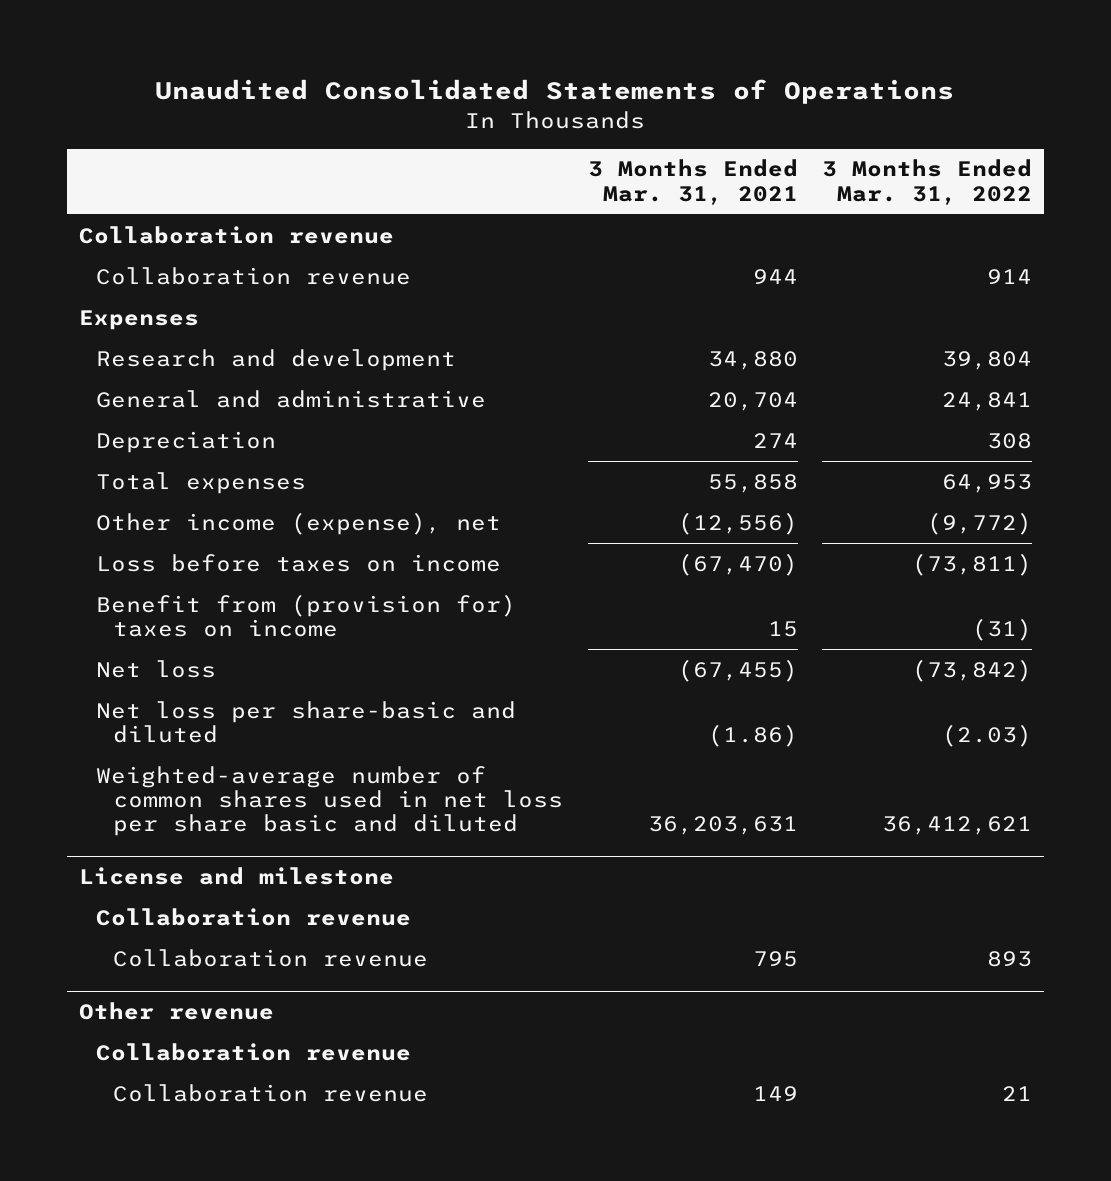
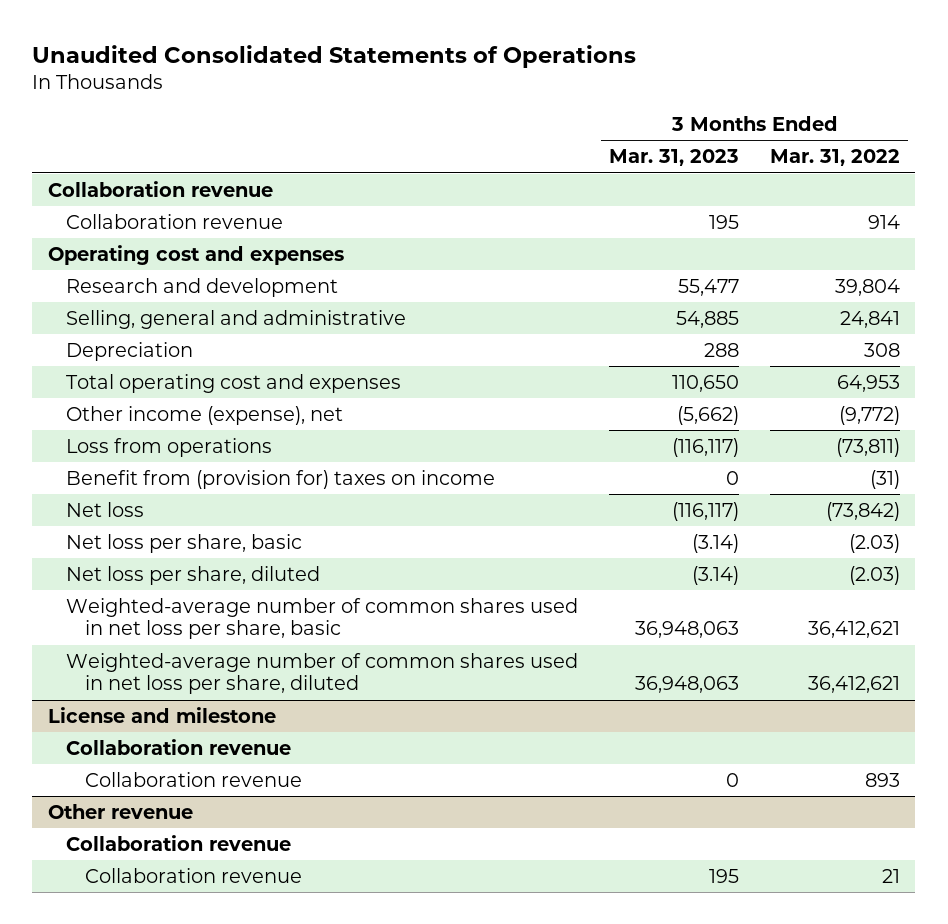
- | 3 Months Ended Mar. 31, 2021 | 3 Months Ended Mar. 31, 2022
+ | 3 Months Ended Mar. 31, 2023 | 3 Months Ended Mar. 31, 2022
- Expenses
+ Operating cost and expenses
- General and administrative | 20,704 | 24,841
+ Selling, general and administrative | 54,885 | 24,841
- Total expenses | 55,858 | 64,953
+ Total operating cost and expenses | 110,650 | 64,953
- Loss before taxes on income | (67,470) | (73,811)
+ Loss from operations | (116,117) | (73,811)
- Net loss per share-basic and diluted | (1.86) | (2.03)
- Weighted-average number of common shares used in net loss per share basic and diluted | 36,203,631 | 36,412,621
+ Net loss per share, basic | (3.14) | (2.03)
+ Net loss per share, diluted | (3.14) | (2.03)
+ Weighted-average number of common shares used in net loss per share, basic | 36,948,063 | 36,412,621
+ Weighted-average number of common shares used in net loss per share, diluted | 36,948,063 | 36,412,621

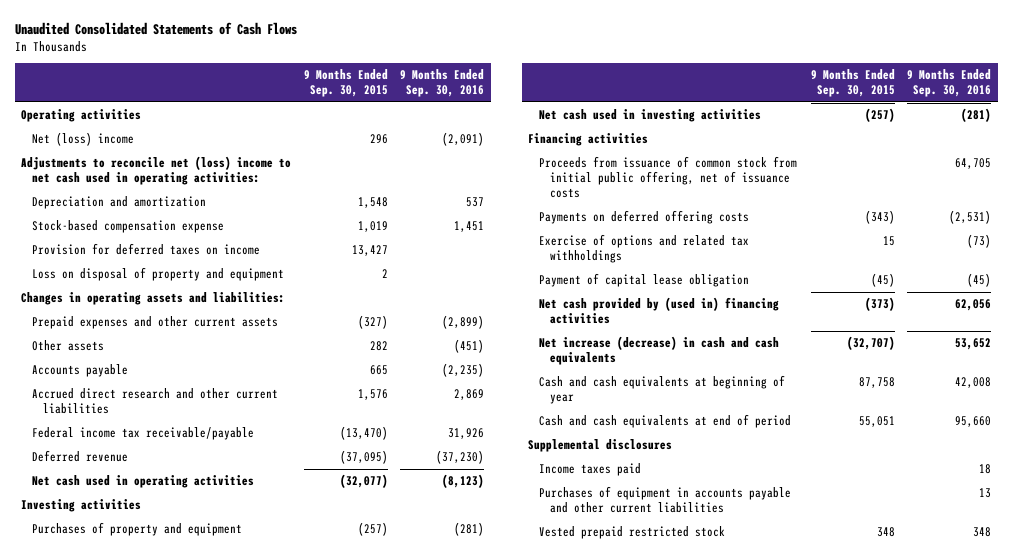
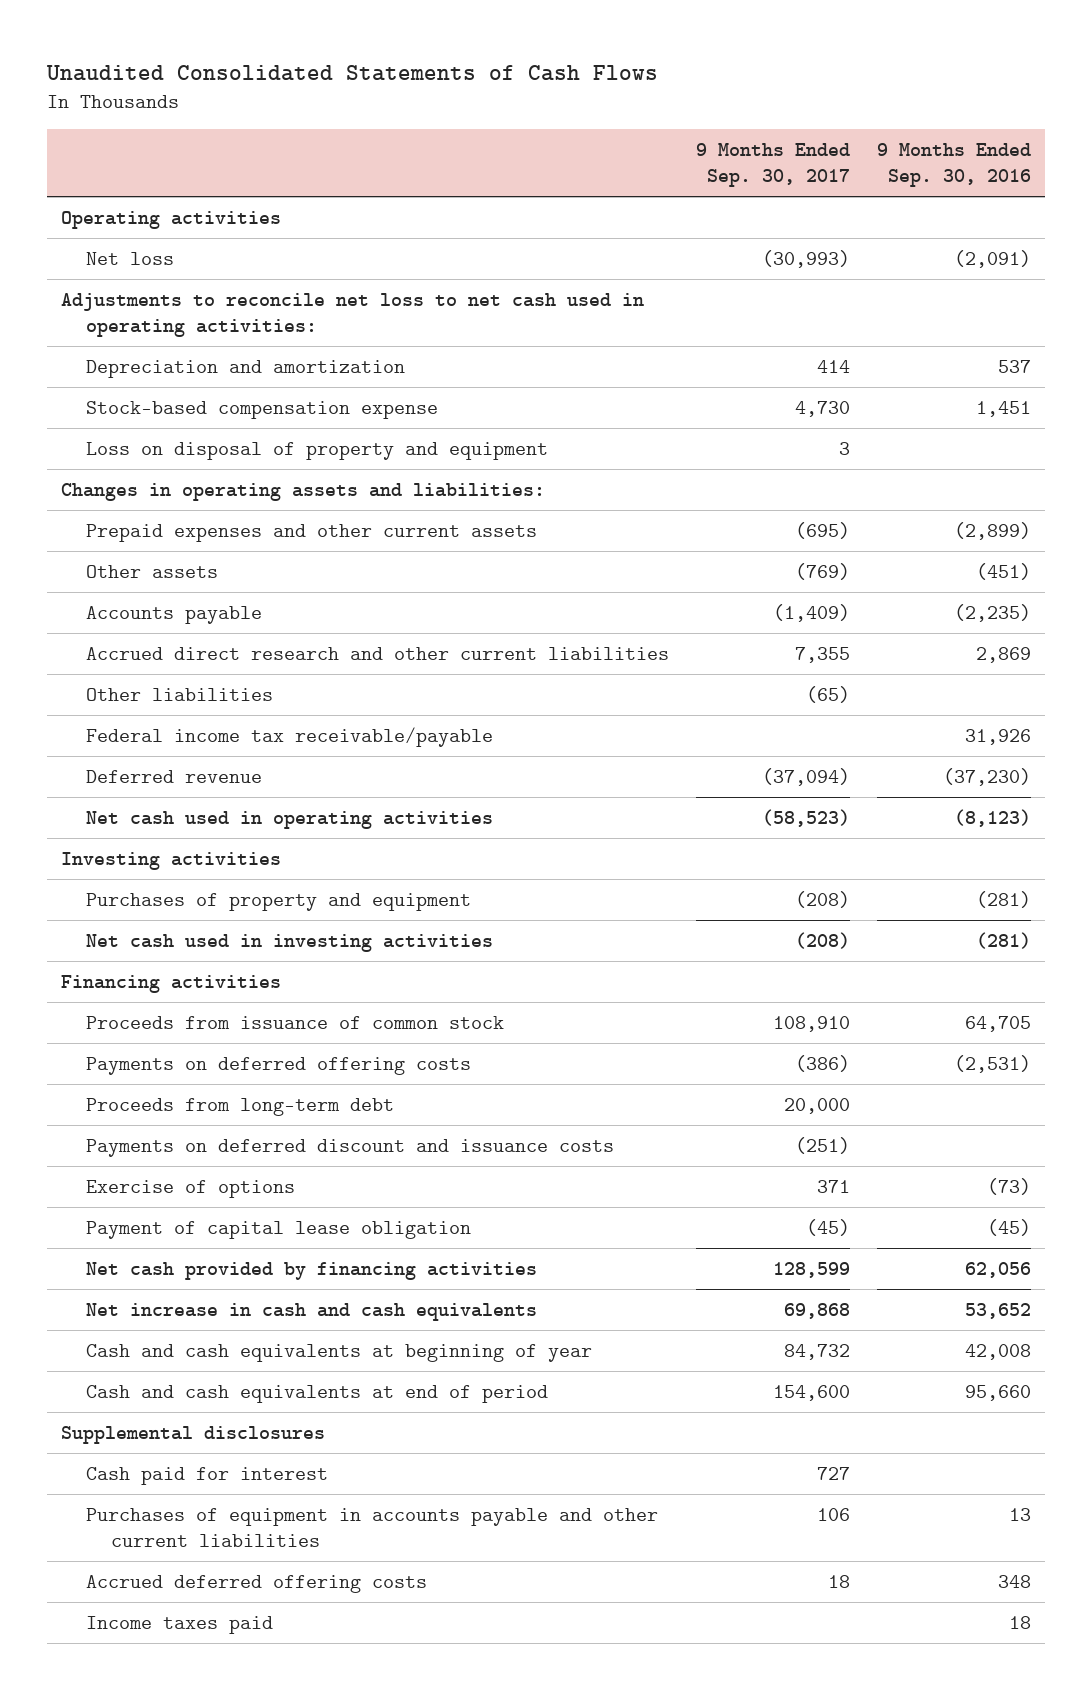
- | 9 Months Ended Sep. 30, 2015 | 9 Months Ended Sep. 30, 2016
+ | 9 Months Ended Sep. 30, 2017 | 9 Months Ended Sep. 30, 2016
- Net (loss) income | 296 | (2,091)
- Adjustments to reconcile net (loss) income to net cash used in operating activities:
+ Net loss | (30,993) | (2,091)
+ Adjustments to reconcile net loss to net cash used in operating activities:
- Provision for deferred taxes on income | 13,427 |
+ Other liabilities | (65) |
- Proceeds from issuance of common stock from initial public offering, net of issuance costs | | 64,705
+ Proceeds from issuance of common stock | 108,910 | 64,705
- Exercise of options and related tax withholdings | 15 | (73)
+ Proceeds from long-term debt | 20,000 |
+ Payments on deferred discount and issuance costs | (251) |
+ Exercise of options | 371 | (73)
- Net cash provided by (used in) financing activities | (373) | 62,056
- Net increase (decrease) in cash and cash equivalents | (32,707) | 53,652
+ Net cash provided by financing activities | 128,599 | 62,056
+ Net increase in cash and cash equivalents | 69,868 | 53,652
+ Cash paid for interest | 727 |
- Vested prepaid restricted stock | 348 | 348
+ Accrued deferred offering costs | 18 | 348
moved down: Income taxes paid | | 18

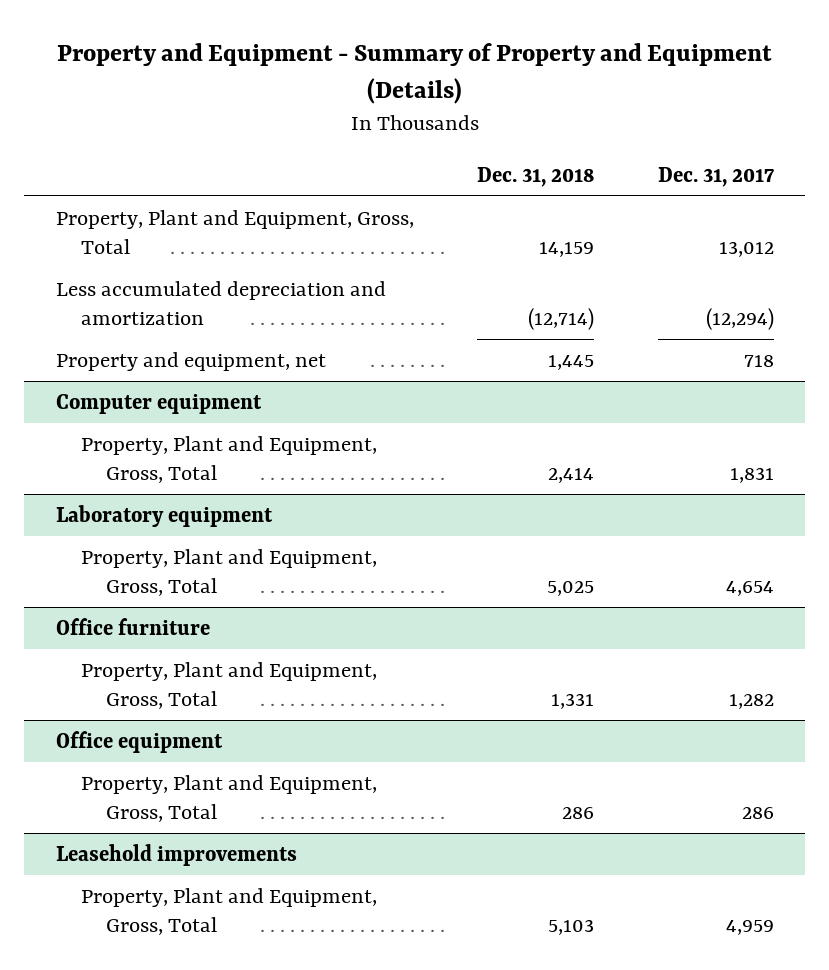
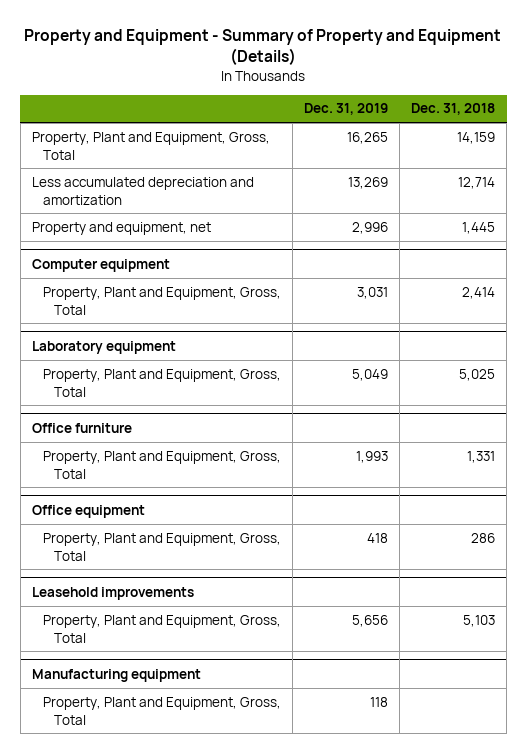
- | Dec. 31, 2018 | Dec. 31, 2017
+ | Dec. 31, 2019 | Dec. 31, 2018
- Less accumulated depreciation and amortization | (12,714) | (12,294)
+ Less accumulated depreciation and amortization | 13,269 | 12,714
+ Manufacturing equipment
+ Property, Plant and Equipment, Gross, Total | 118 |

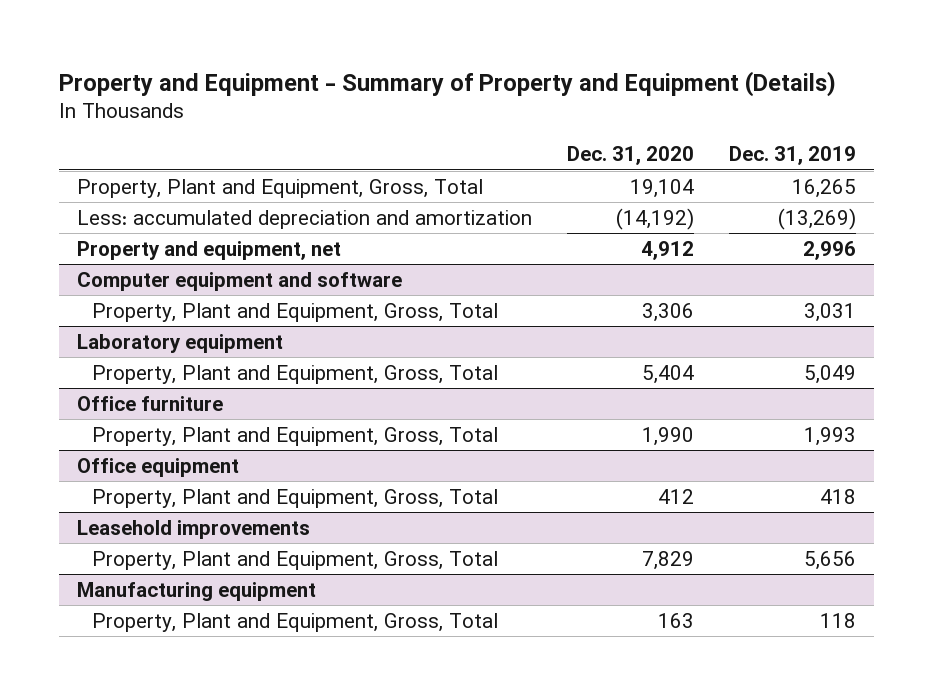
- | Dec. 31, 2019 | Dec. 31, 2018
+ | Dec. 31, 2020 | Dec. 31, 2019
- Less accumulated depreciation and amortization | 13,269 | 12,714
+ Less: accumulated depreciation and amortization | (14,192) | (13,269)
- Computer equipment
+ Computer equipment and software

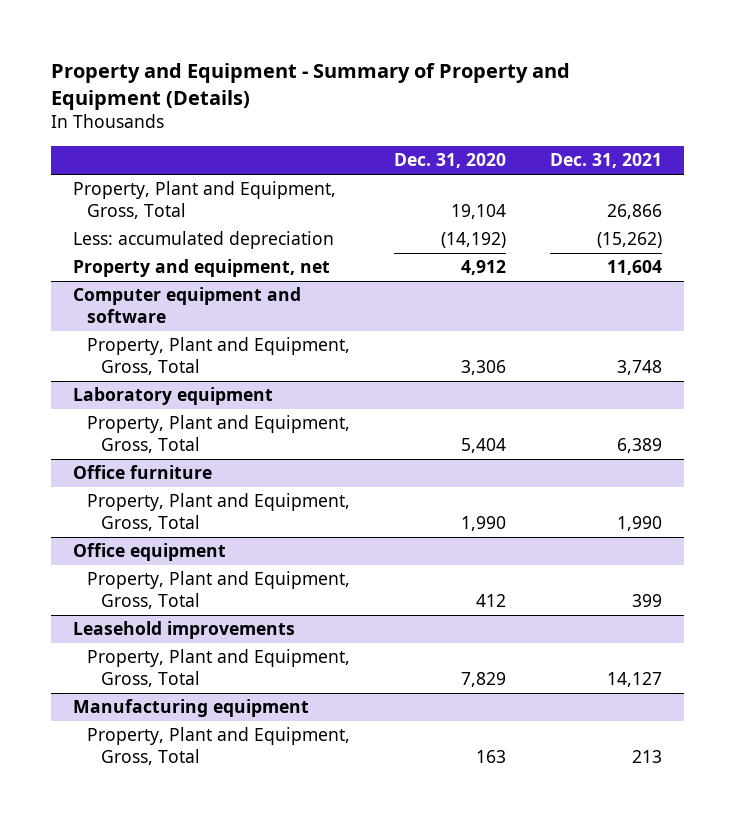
- | Dec. 31, 2020 | Dec. 31, 2019
+ | Dec. 31, 2020 | Dec. 31, 2021
- Less: accumulated depreciation and amortization | (14,192) | (13,269)
+ Less: accumulated depreciation | (14,192) | (15,262)

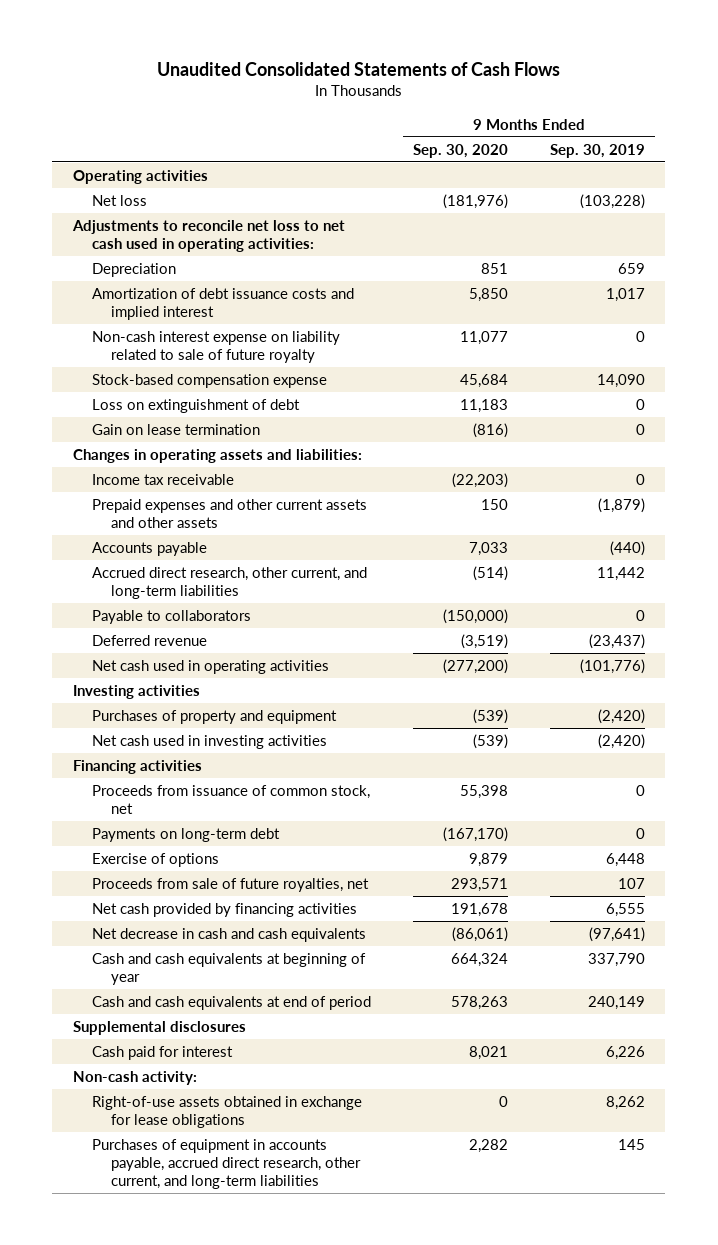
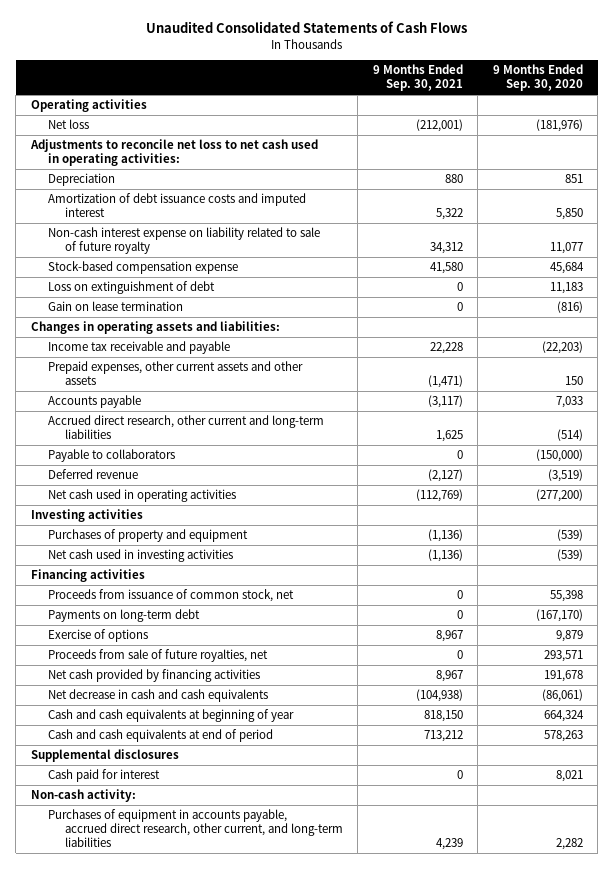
- | 9 Months Ended Sep. 30, 2020 | 9 Months Ended Sep. 30, 2019
+ | 9 Months Ended Sep. 30, 2021 | 9 Months Ended Sep. 30, 2020
- Amortization of debt issuance costs and implied interest | 5,850 | 1,017
+ Amortization of debt issuance costs and imputed interest | 5,322 | 5,850
- Income tax receivable | (22,203) | 0
- Prepaid expenses and other current assets and other assets | 150 | (1,879)
+ Income tax receivable and payable | 22,228 | (22,203)
+ Prepaid expenses, other current assets and other assets | (1,471) | 150
- Accrued direct research, other current, and long-term liabilities | (514) | 11,442
+ Accrued direct research, other current and long-term liabilities | 1,625 | (514)
- Right-of-use assets obtained in exchange for lease obligations | 0 | 8,262

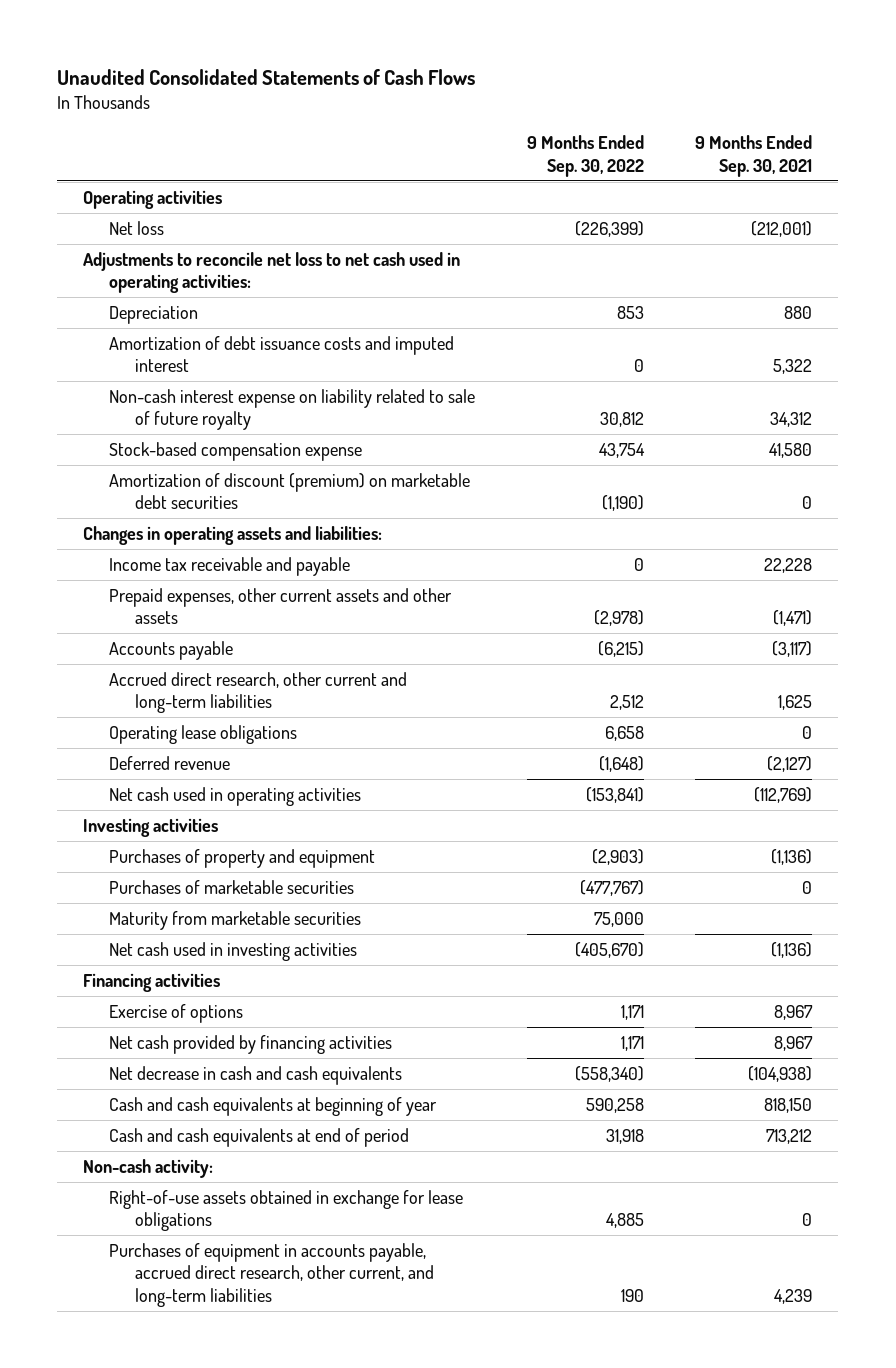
- | 9 Months Ended Sep. 30, 2021 | 9 Months Ended Sep. 30, 2020
+ | 9 Months Ended Sep. 30, 2022 | 9 Months Ended Sep. 30, 2021
- Loss on extinguishment of debt | 0 | 11,183
- Gain on lease termination | 0 | (816)
+ Amortization of discount (premium) on marketable debt securities | (1,190) | 0
- Payable to collaborators | 0 | (150,000)
+ Operating lease obligations | 6,658 | 0
+ Purchases of marketable securities | (477,767) | 0
+ Maturity from marketable securities | 75,000 |
- Proceeds from issuance of common stock, net | 0 | 55,398
- Payments on long-term debt | 0 | (167,170)
- Proceeds from sale of future royalties, net | 0 | 293,571
- Supplemental disclosures
- Cash paid for interest | 0 | 8,021
+ Right-of-use assets obtained in exchange for lease obligations | 4,885 | 0

